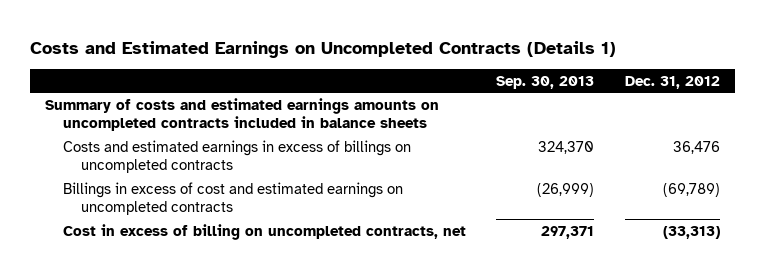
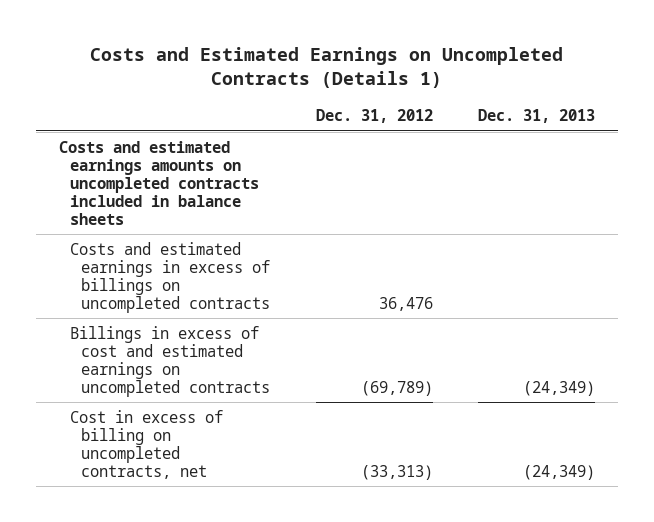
- | Sep. 30, 2013 | Dec. 31, 2012
+ | Dec. 31, 2012 | Dec. 31, 2013
- Summary of costs and estimated earnings amounts on uncompleted contracts included in balance sheets
+ Costs and estimated earnings amounts on uncompleted contracts included in balance sheets

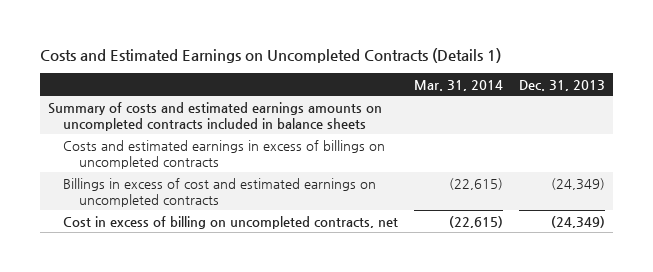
- | Dec. 31, 2012 | Dec. 31, 2013
+ | Mar. 31, 2014 | Dec. 31, 2013
- Costs and estimated earnings amounts on uncompleted contracts included in balance sheets
+ Summary of costs and estimated earnings amounts on uncompleted contracts included in balance sheets

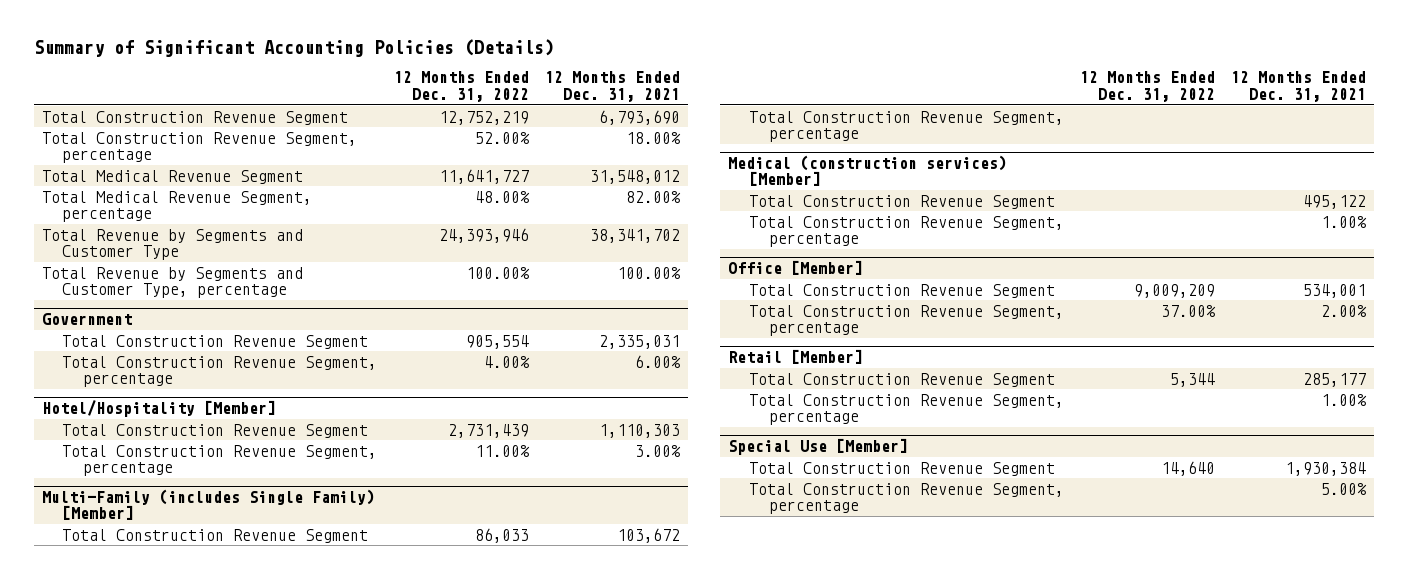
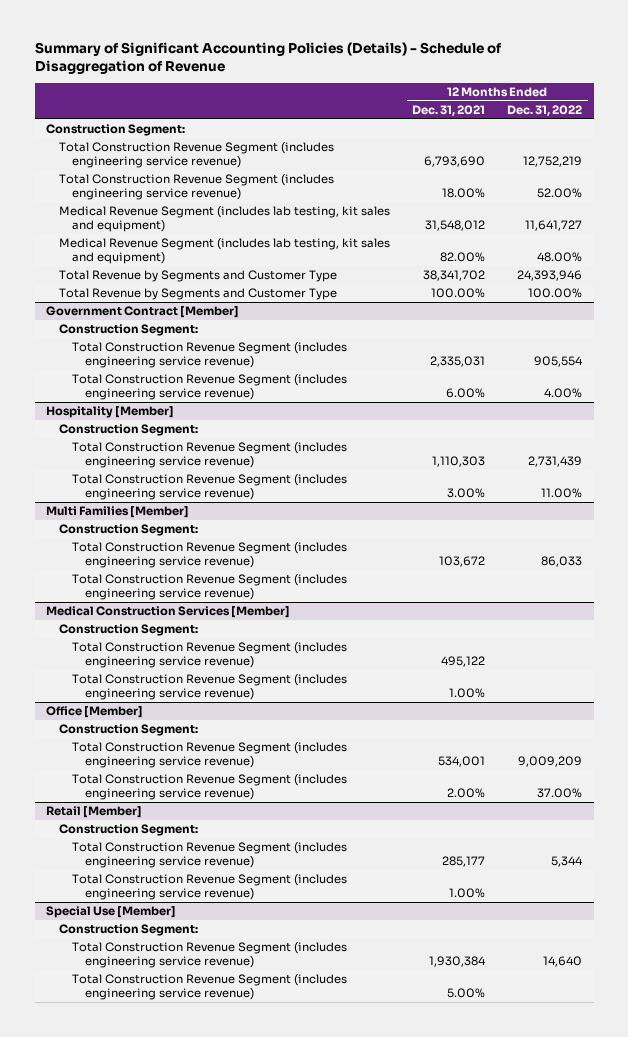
- Summary of Significant Accounting Policies (Details)
+ Summary of Significant Accounting Policies (Details) - Schedule of Disaggregation of Revenue
- | 12 Months Ended Dec. 31, 2022 | 12 Months Ended Dec. 31, 2021
+ | 12 Months Ended Dec. 31, 2021 | 12 Months Ended Dec. 31, 2022
- Total Construction Revenue Segment | 12,752,219 | 6,793,690
- Total Construction Revenue Segment, percentage | 52.00% | 18.00%
- Total Medical Revenue Segment | 11,641,727 | 31,548,012
- Total Medical Revenue Segment, percentage | 48.00% | 82.00%
+ Construction Segment:
+ Total Construction Revenue Segment (includes engineering service revenue) | 6,793,690 | 12,752,219
+ Total Construction Revenue Segment (includes engineering service revenue) | 18.00% | 52.00%
+ Medical Revenue Segment (includes lab testing, kit sales and equipment) | 31,548,012 | 11,641,727
+ Medical Revenue Segment (includes lab testing, kit sales and equipment) | 82.00% | 48.00%
- Total Revenue by Segments and Customer Type, percentage | 100.00% | 100.00%
- Government
- Total Construction Revenue Segment | 905,554 | 2,335,031
- Total Construction Revenue Segment, percentage | 4.00% | 6.00%
- Hotel/Hospitality [Member]
- Total Construction Revenue Segment | 2,731,439 | 1,110,303
- Total Construction Revenue Segment, percentage | 11.00% | 3.00%
- Multi-Family (includes Single Family) [Member]
- Total Construction Revenue Segment | 86,033 | 103,672
- Total Construction Revenue Segment, percentage
- Medical (construction services) [Member]
- Total Construction Revenue Segment | | 495,122
- Total Construction Revenue Segment, percentage | | 1.00%
+ Total Revenue by Segments and Customer Type | 100.00% | 100.00%
+ Government Contract [Member]
+ Construction Segment:
+ Total Construction Revenue Segment (includes engineering service revenue) | 2,335,031 | 905,554
+ Total Construction Revenue Segment (includes engineering service revenue) | 6.00% | 4.00%
+ Hospitality [Member]
+ Construction Segment:
+ Total Construction Revenue Segment (includes engineering service revenue) | 1,110,303 | 2,731,439
+ Total Construction Revenue Segment (includes engineering service revenue) | 3.00% | 11.00%
+ Multi Families [Member]
+ Construction Segment:
+ Total Construction Revenue Segment (includes engineering service revenue) | 103,672 | 86,033
+ Total Construction Revenue Segment (includes engineering service revenue)
+ Medical Construction Services [Member]
+ Construction Segment:
+ Total Construction Revenue Segment (includes engineering service revenue) | 495,122 |
+ Total Construction Revenue Segment (includes engineering service revenue) | 1.00% |
@ Office [Member]
- Total Construction Revenue Segment | 9,009,209 | 534,001
- Total Construction Revenue Segment, percentage | 37.00% | 2.00%
+ Construction Segment:
+ Total Construction Revenue Segment (includes engineering service revenue) | 534,001 | 9,009,209
+ Total Construction Revenue Segment (includes engineering service revenue) | 2.00% | 37.00%
@ Retail [Member]
- Total Construction Revenue Segment | 5,344 | 285,177
- Total Construction Revenue Segment, percentage | | 1.00%
+ Construction Segment:
+ Total Construction Revenue Segment (includes engineering service revenue) | 285,177 | 5,344
+ Total Construction Revenue Segment (includes engineering service revenue) | 1.00% |
@ Special Use [Member]
- Total Construction Revenue Segment | 14,640 | 1,930,384
- Total Construction Revenue Segment, percentage | | 5.00%
+ Construction Segment:
+ Total Construction Revenue Segment (includes engineering service revenue) | 1,930,384 | 14,640
+ Total Construction Revenue Segment (includes engineering service revenue) | 5.00% |

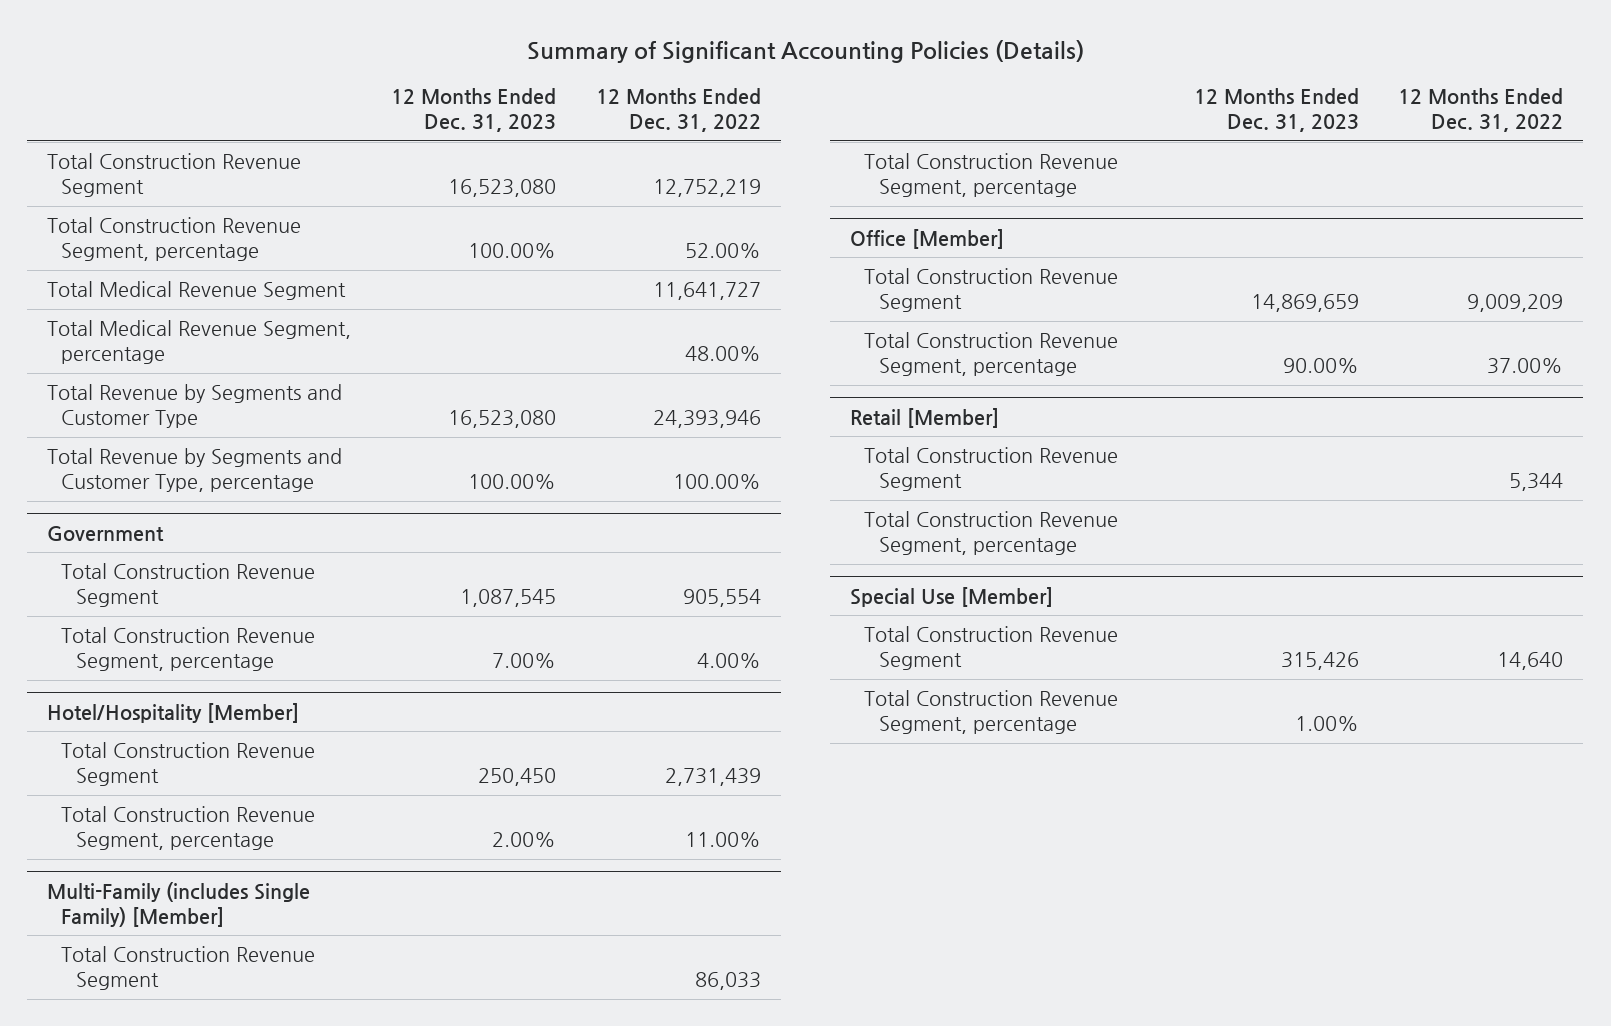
- Summary of Significant Accounting Policies (Details) - Schedule of Disaggregation of Revenue
+ Summary of Significant Accounting Policies (Details)
- | 12 Months Ended Dec. 31, 2021 | 12 Months Ended Dec. 31, 2022
+ | 12 Months Ended Dec. 31, 2023 | 12 Months Ended Dec. 31, 2022
- Construction Segment:
- Total Construction Revenue Segment (includes engineering service revenue) | 6,793,690 | 12,752,219
- Total Construction Revenue Segment (includes engineering service revenue) | 18.00% | 52.00%
- Medical Revenue Segment (includes lab testing, kit sales and equipment) | 31,548,012 | 11,641,727
- Medical Revenue Segment (includes lab testing, kit sales and equipment) | 82.00% | 48.00%
+ Total Construction Revenue Segment | 16,523,080 | 12,752,219
+ Total Construction Revenue Segment, percentage | 100.00% | 52.00%
+ Total Medical Revenue Segment | | 11,641,727
+ Total Medical Revenue Segment, percentage | | 48.00%
- Total Revenue by Segments and Customer Type | 100.00% | 100.00%
- Government Contract [Member]
- Construction Segment:
- Total Construction Revenue Segment (includes engineering service revenue) | 2,335,031 | 905,554
- Total Construction Revenue Segment (includes engineering service revenue) | 6.00% | 4.00%
- Hospitality [Member]
- Construction Segment:
- Total Construction Revenue Segment (includes engineering service revenue) | 1,110,303 | 2,731,439
- Total Construction Revenue Segment (includes engineering service revenue) | 3.00% | 11.00%
- Multi Families [Member]
- Construction Segment:
- Total Construction Revenue Segment (includes engineering service revenue) | 103,672 | 86,033
- Total Construction Revenue Segment (includes engineering service revenue)
- Medical Construction Services [Member]
- Construction Segment:
- Total Construction Revenue Segment (includes engineering service revenue) | 495,122 |
- Total Construction Revenue Segment (includes engineering service revenue) | 1.00% |
+ Total Revenue by Segments and Customer Type, percentage | 100.00% | 100.00%
+ Government
+ Total Construction Revenue Segment | 1,087,545 | 905,554
+ Total Construction Revenue Segment, percentage | 7.00% | 4.00%
+ Hotel/Hospitality [Member]
+ Total Construction Revenue Segment | 250,450 | 2,731,439
+ Total Construction Revenue Segment, percentage | 2.00% | 11.00%
+ Multi-Family (includes Single Family) [Member]
+ Total Construction Revenue Segment | | 86,033
+ Total Construction Revenue Segment, percentage
@ Office [Member]
- Construction Segment:
- Total Construction Revenue Segment (includes engineering service revenue) | 534,001 | 9,009,209
- Total Construction Revenue Segment (includes engineering service revenue) | 2.00% | 37.00%
+ Total Construction Revenue Segment | 14,869,659 | 9,009,209
+ Total Construction Revenue Segment, percentage | 90.00% | 37.00%
@ Retail [Member]
- Construction Segment:
- Total Construction Revenue Segment (includes engineering service revenue) | 285,177 | 5,344
- Total Construction Revenue Segment (includes engineering service revenue) | 1.00% |
+ Total Construction Revenue Segment | | 5,344
+ Total Construction Revenue Segment, percentage
@ Special Use [Member]
- Construction Segment:
- Total Construction Revenue Segment (includes engineering service revenue) | 1,930,384 | 14,640
- Total Construction Revenue Segment (includes engineering service revenue) | 5.00% |
+ Total Construction Revenue Segment | 315,426 | 14,640
+ Total Construction Revenue Segment, percentage | 1.00% |

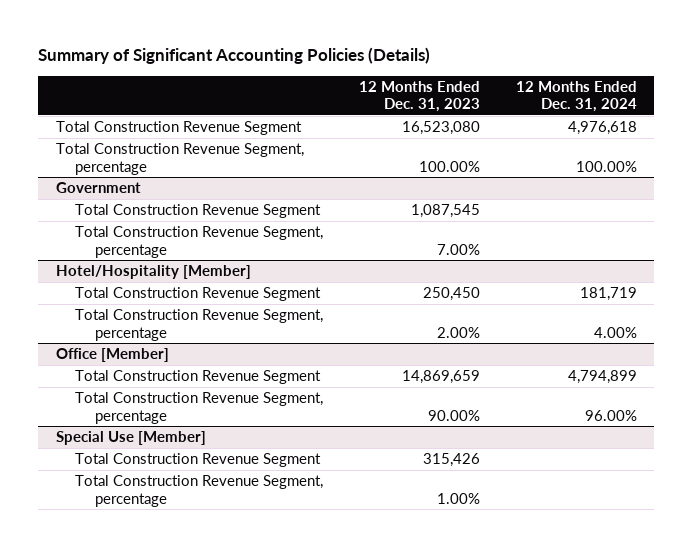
- | 12 Months Ended Dec. 31, 2023 | 12 Months Ended Dec. 31, 2022
+ | 12 Months Ended Dec. 31, 2023 | 12 Months Ended Dec. 31, 2024
- Total Medical Revenue Segment | | 11,641,727
- Total Medical Revenue Segment, percentage | | 48.00%
- Total Revenue by Segments and Customer Type | 16,523,080 | 24,393,946
- Total Revenue by Segments and Customer Type, percentage | 100.00% | 100.00%
- Multi-Family (includes Single Family) [Member]
- Total Construction Revenue Segment | | 86,033
- Total Construction Revenue Segment, percentage
- Retail [Member]
- Total Construction Revenue Segment | | 5,344
- Total Construction Revenue Segment, percentage

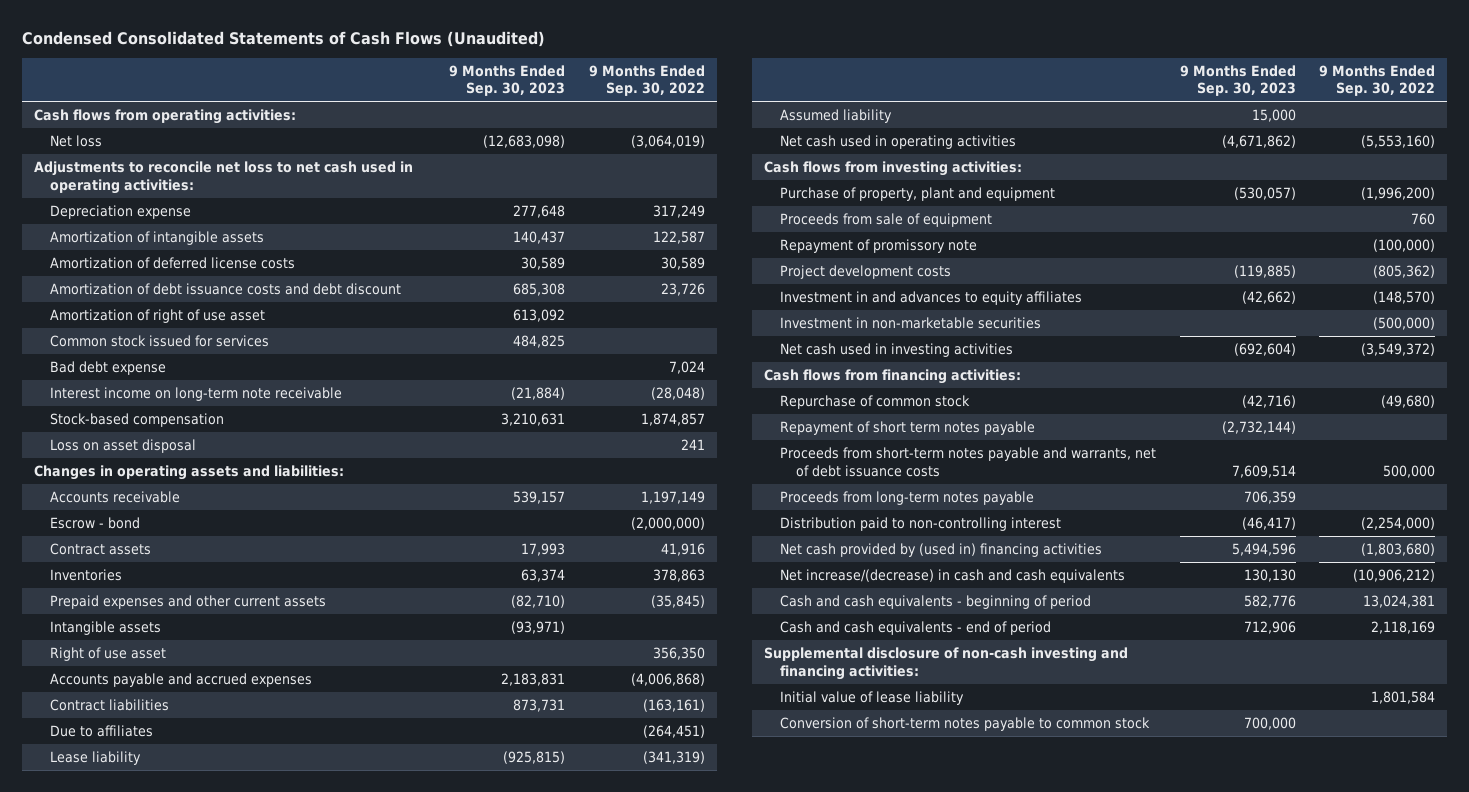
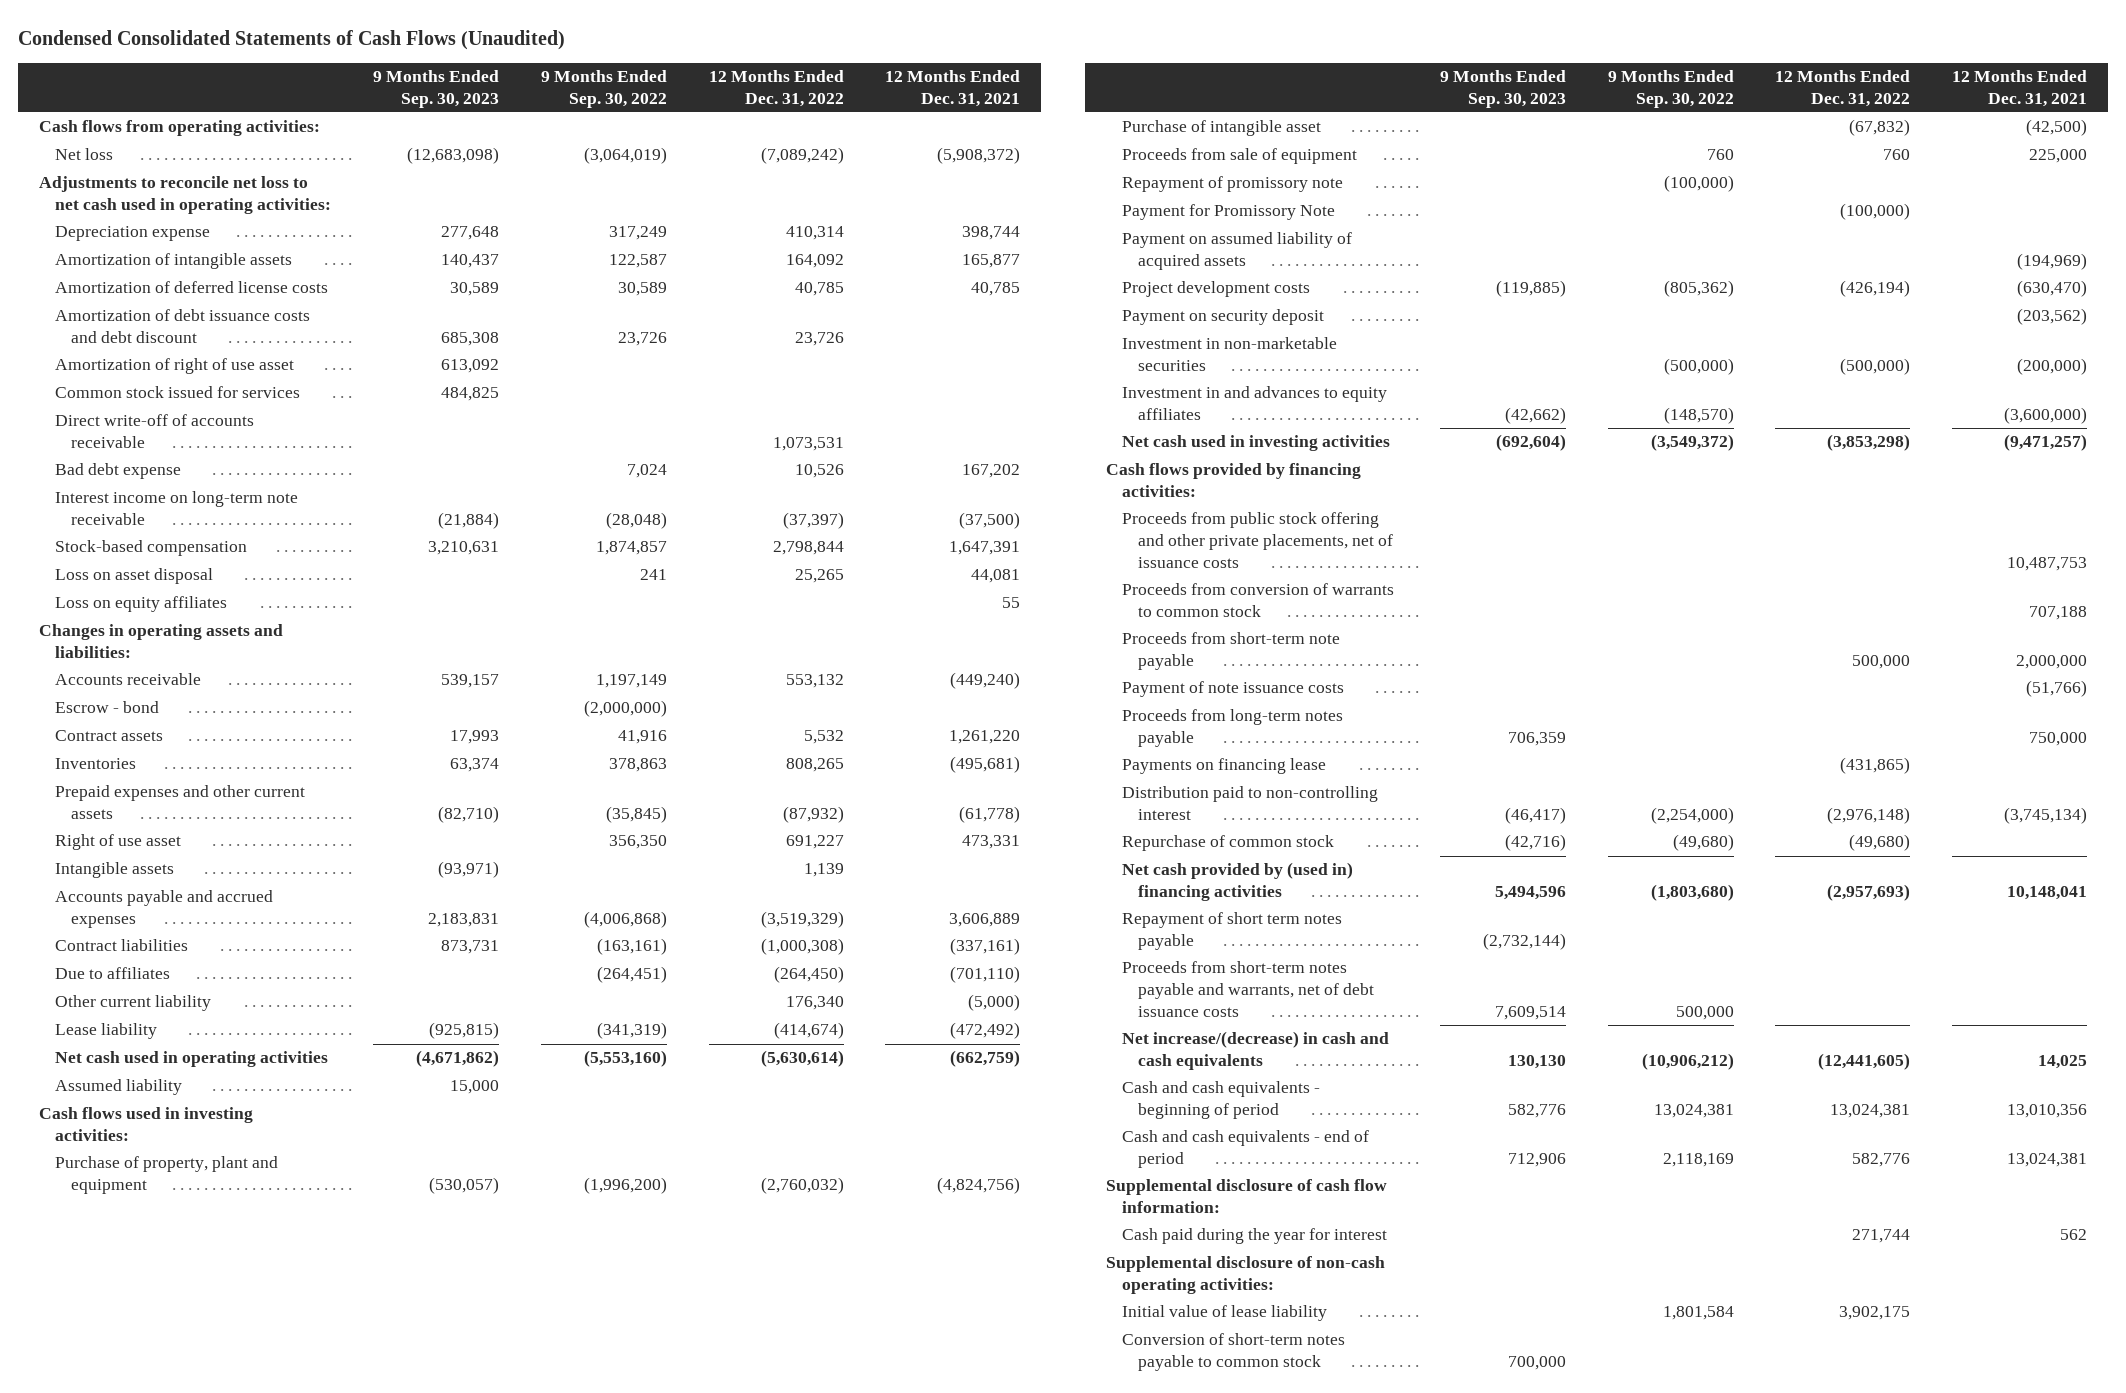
- | 9 Months Ended Sep. 30, 2023 | 9 Months Ended Sep. 30, 2022
+ | 9 Months Ended Sep. 30, 2023 | 9 Months Ended Sep. 30, 2022 | 12 Months Ended Dec. 31, 2022 | 12 Months Ended Dec. 31, 2021
+ Direct write-off of accounts receivable | | | 1,073,531 |
+ Loss on equity affiliates | | | | 55
moved down: Intangible assets | (93,971) | | 1,139 |
+ Other current liability | | | 176,340 | (5,000)
- Cash flows from investing activities:
moved down: Assumed liability | 15,000 | | |
+ Cash flows used in investing activities:
+ Purchase of intangible asset | | | (67,832) | (42,500)
+ Payment for Promissory Note | | | (100,000) |
+ Payment on assumed liability of acquired assets | | | | (194,969)
+ Payment on security deposit | | | | (203,562)
moved down: Investment in and advances to equity affiliates | (42,662) | (148,570) | | (3,600,000)
- Cash flows from financing activities:
+ Cash flows provided by financing activities:
+ Proceeds from public stock offering and other private placements, net of issuance costs | | | | 10,487,753
+ Proceeds from conversion of warrants to common stock | | | | 707,188
+ Proceeds from short-term note payable | | | 500,000 | 2,000,000
+ Payment of note issuance costs | | | | (51,766)
+ Payments on financing lease | | | (431,865) |
moved down: Repurchase of common stock | (42,716) | (49,680) | (49,680) |
moved down: Repayment of short term notes payable | (2,732,144) | | |
moved down: Proceeds from short-term notes payable and warrants, net of debt issuance costs | 7,609,514 | 500,000 | |
- Supplemental disclosure of non-cash investing and financing activities:
+ Supplemental disclosure of cash flow information:
+ Cash paid during the year for interest | | | 271,744 | 562
+ Supplemental disclosure of non-cash operating activities:

